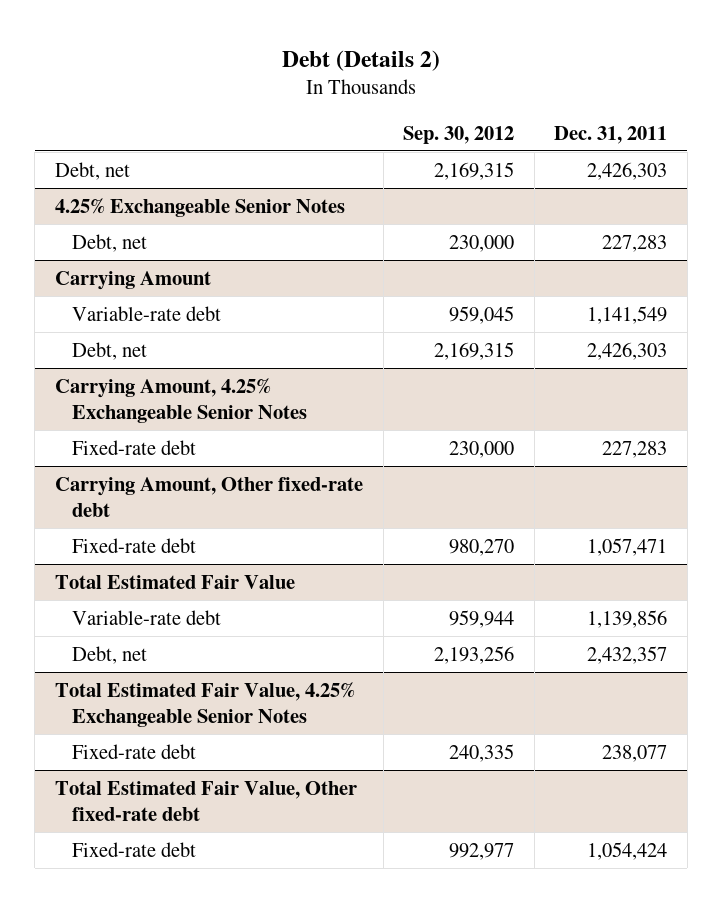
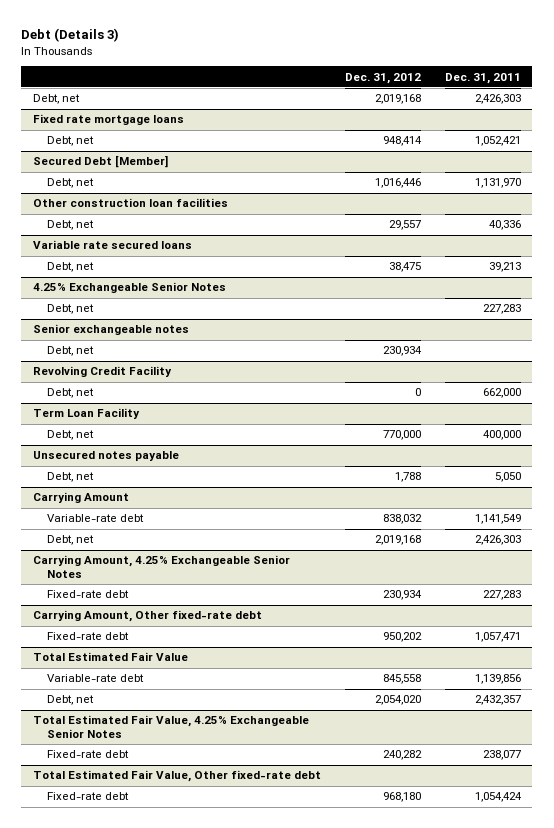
- Debt (Details 2)
+ Debt (Details 3)
- | Sep. 30, 2012 | Dec. 31, 2011
+ | Dec. 31, 2012 | Dec. 31, 2011
+ Fixed rate mortgage loans
+ Debt, net | 948,414 | 1,052,421
+ Secured Debt [Member]
+ Debt, net | 1,016,446 | 1,131,970
+ Other construction loan facilities
+ Debt, net | 29,557 | 40,336
+ Variable rate secured loans
+ Debt, net | 38,475 | 39,213
+ Senior exchangeable notes
+ Debt, net | 230,934 |
+ Revolving Credit Facility
+ Debt, net | 0 | 662,000
+ Term Loan Facility
+ Debt, net | 770,000 | 400,000
+ Unsecured notes payable
+ Debt, net | 1,788 | 5,050

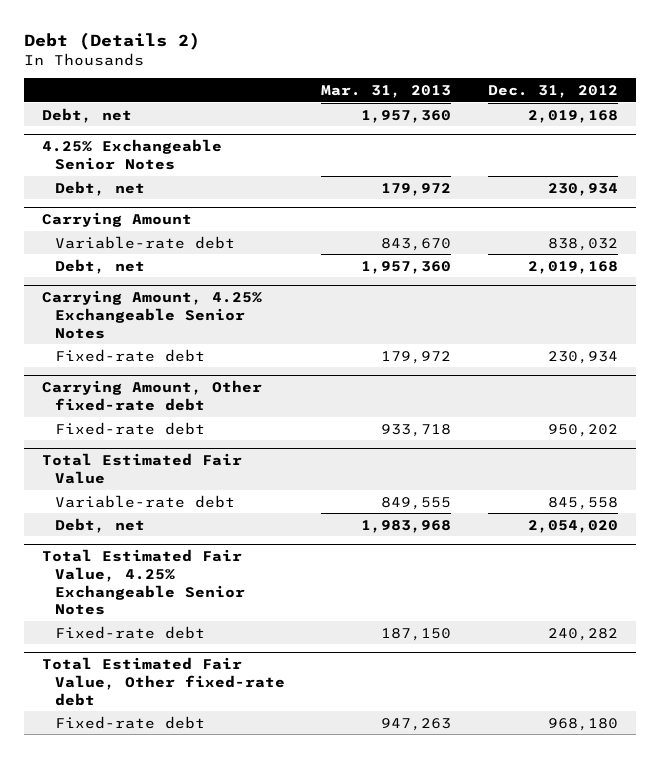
- Debt (Details 3)
+ Debt (Details 2)
- | Dec. 31, 2012 | Dec. 31, 2011
+ | Mar. 31, 2013 | Dec. 31, 2012
- Fixed rate mortgage loans
- Debt, net | 948,414 | 1,052,421
- Secured Debt [Member]
- Debt, net | 1,016,446 | 1,131,970
- Other construction loan facilities
- Debt, net | 29,557 | 40,336
- Variable rate secured loans
- Debt, net | 38,475 | 39,213
@ 4.25% Exchangeable Senior Notes
- Debt, net | | 227,283
- Senior exchangeable notes
- Revolving Credit Facility
- Debt, net | 0 | 662,000
- Term Loan Facility
- Debt, net | 770,000 | 400,000
- Unsecured notes payable
- Debt, net | 1,788 | 5,050

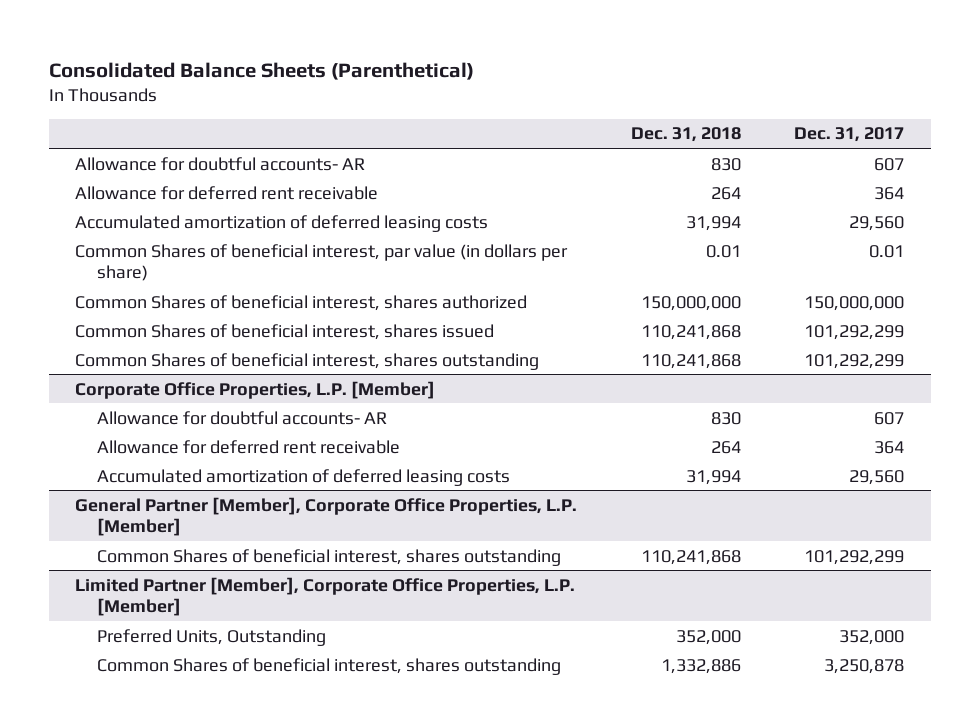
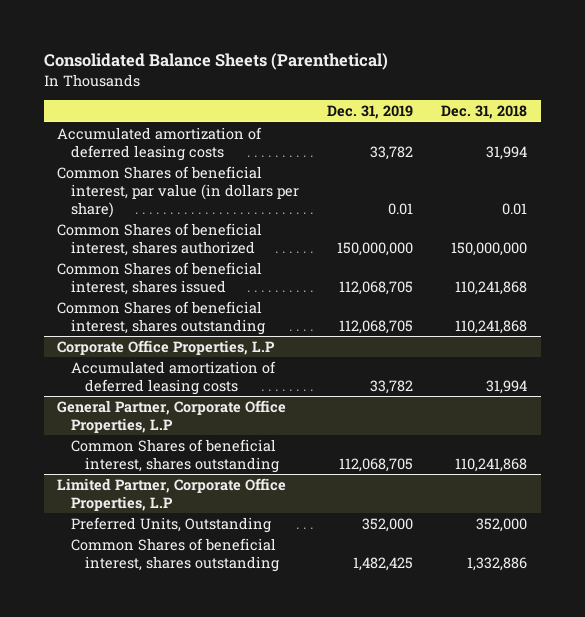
- | Dec. 31, 2018 | Dec. 31, 2017
+ | Dec. 31, 2019 | Dec. 31, 2018
- Allowance for doubtful accounts- AR | 830 | 607
- Allowance for deferred rent receivable | 264 | 364
- Corporate Office Properties, L.P. [Member]
- Allowance for doubtful accounts- AR | 830 | 607
- Allowance for deferred rent receivable | 264 | 364
+ Corporate Office Properties, L.P
- General Partner [Member], Corporate Office Properties, L.P. [Member]
+ General Partner, Corporate Office Properties, L.P
- Limited Partner [Member], Corporate Office Properties, L.P. [Member]
+ Limited Partner, Corporate Office Properties, L.P

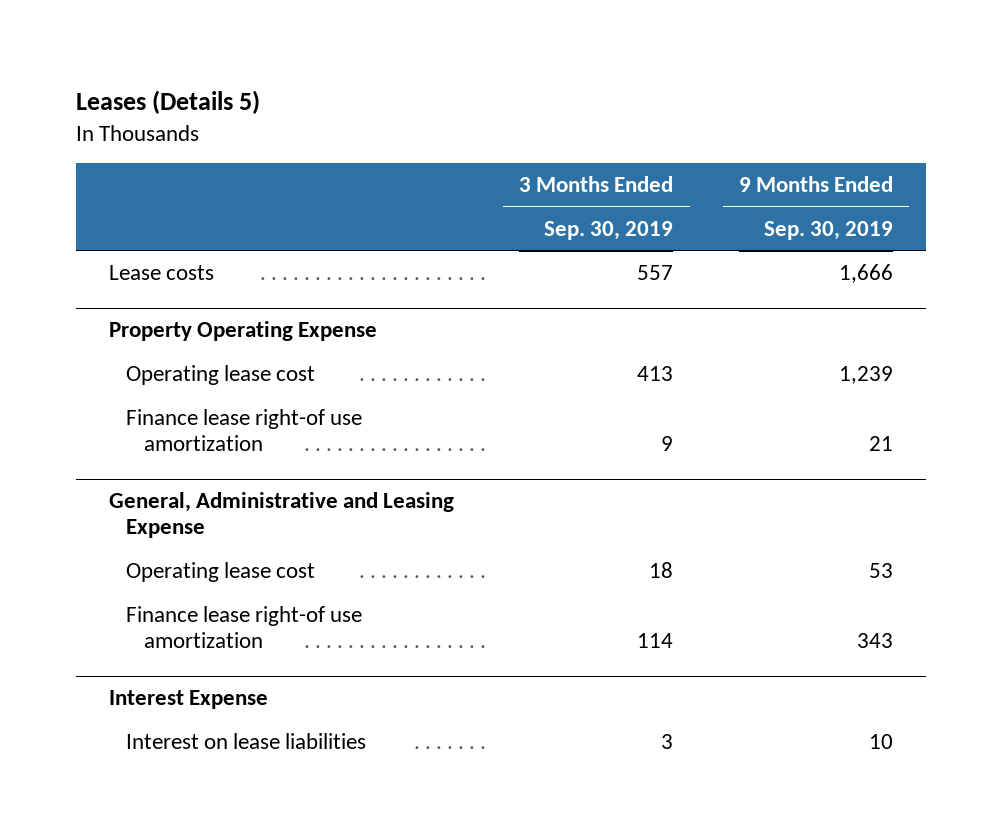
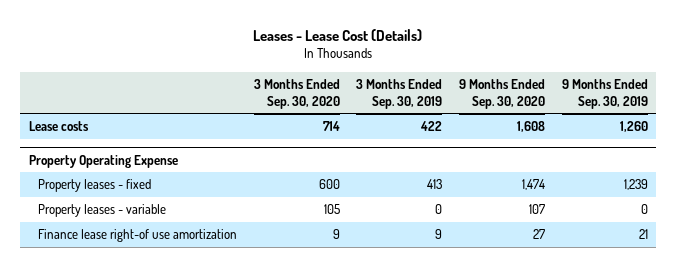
- Leases (Details 5)
+ Leases - Lease Cost (Details)
- | 3 Months Ended Sep. 30, 2019 | 9 Months Ended Sep. 30, 2019
+ | 3 Months Ended Sep. 30, 2020 | 3 Months Ended Sep. 30, 2019 | 9 Months Ended Sep. 30, 2020 | 9 Months Ended Sep. 30, 2019
- Lease costs | 557 | 1,666
+ Lease costs | 714 | 422 | 1,608 | 1,260
@ Property Operating Expense
- Operating lease cost | 413 | 1,239
+ Property leases - fixed | 600 | 413 | 1,474 | 1,239
+ Property leases - variable | 105 | 0 | 107 | 0
- General, Administrative and Leasing Expense
- Operating lease cost | 18 | 53
- Finance lease right-of use amortization | 114 | 343
- Interest Expense
- Interest on lease liabilities | 3 | 10

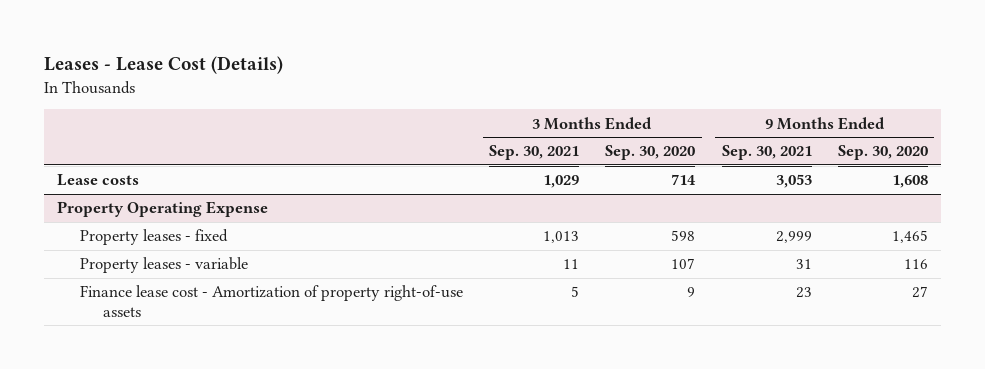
- | 3 Months Ended Sep. 30, 2020 | 3 Months Ended Sep. 30, 2019 | 9 Months Ended Sep. 30, 2020 | 9 Months Ended Sep. 30, 2019
+ | 3 Months Ended Sep. 30, 2021 | 3 Months Ended Sep. 30, 2020 | 9 Months Ended Sep. 30, 2021 | 9 Months Ended Sep. 30, 2020
@ Property Operating Expense
- Property leases - fixed | 600 | 413 | 1,474 | 1,239
- Property leases - variable | 105 | 0 | 107 | 0
- Finance lease right-of use amortization | 9 | 9 | 27 | 21
+ Property leases - fixed | 1,013 | 598 | 2,999 | 1,465
+ Property leases - variable | 11 | 107 | 31 | 116
+ Finance lease cost - Amortization of property right-of-use assets | 5 | 9 | 23 | 27

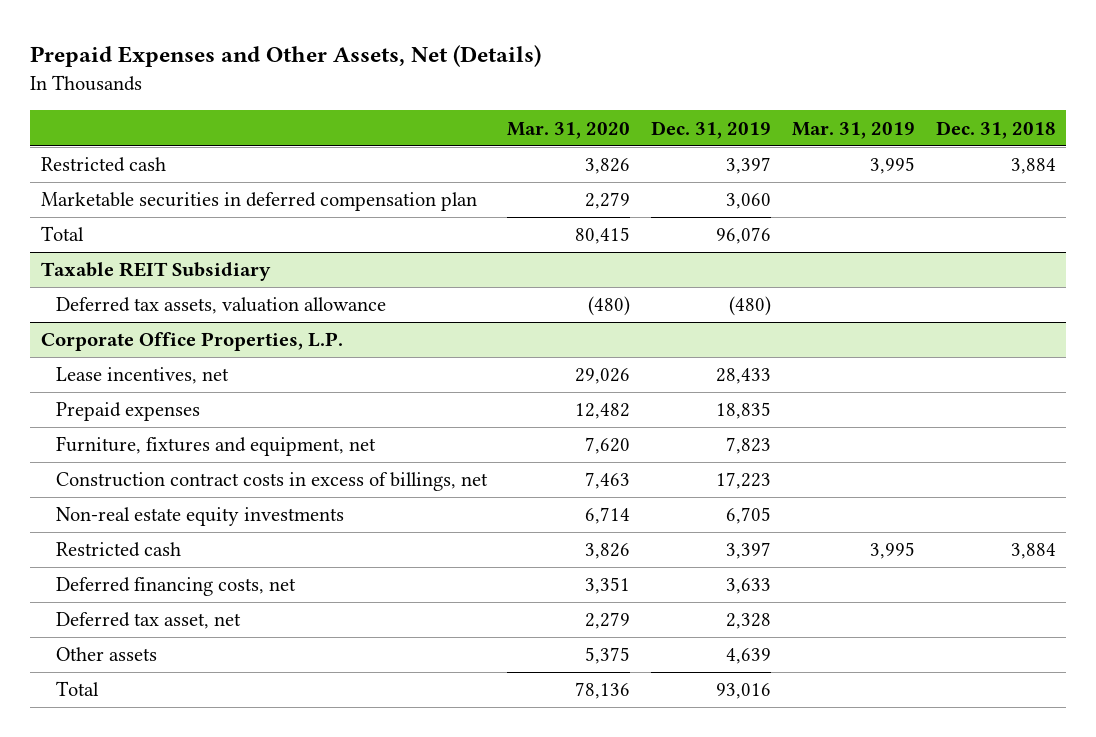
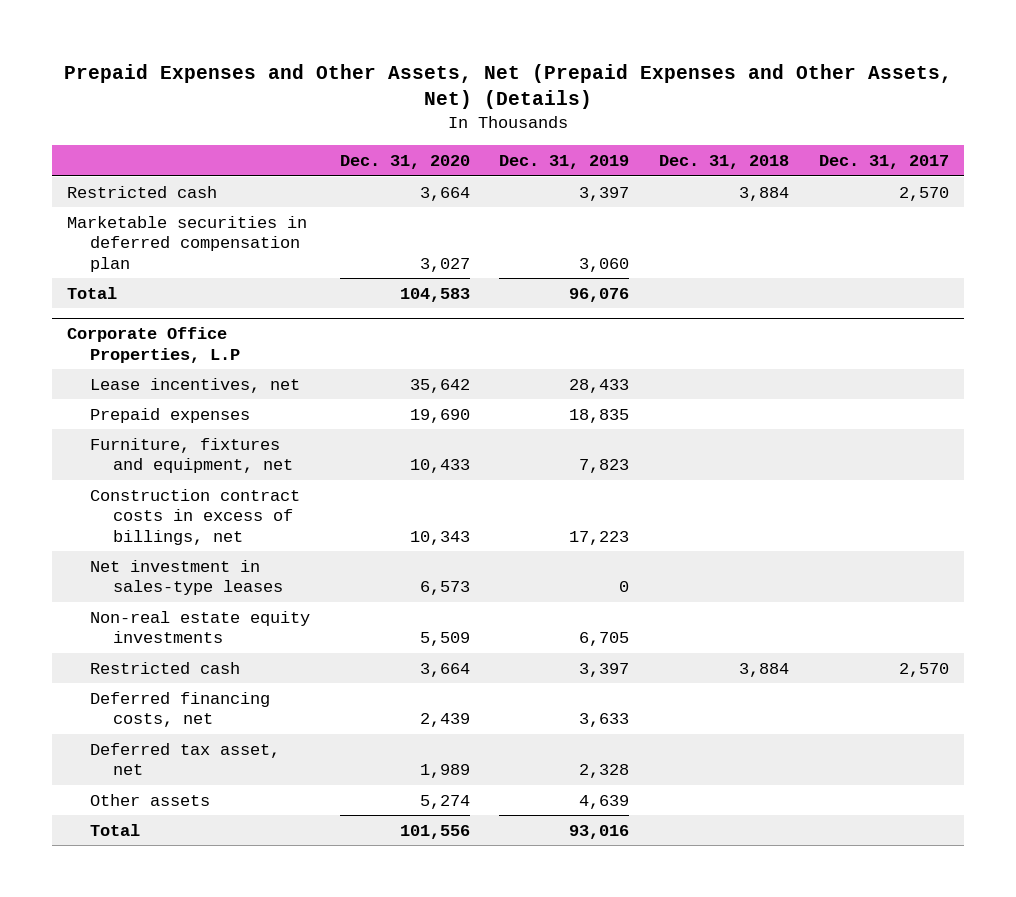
- Prepaid Expenses and Other Assets, Net (Details)
+ Prepaid Expenses and Other Assets, Net (Prepaid Expenses and Other Assets, Net) (Details)
- | Mar. 31, 2020 | Dec. 31, 2019 | Mar. 31, 2019 | Dec. 31, 2018
+ | Dec. 31, 2020 | Dec. 31, 2019 | Dec. 31, 2018 | Dec. 31, 2017
- Taxable REIT Subsidiary
- Deferred tax assets, valuation allowance | (480) | (480) | |
- Corporate Office Properties, L.P.
+ Corporate Office Properties, L.P
+ Net investment in sales-type leases | 6,573 | 0 | |

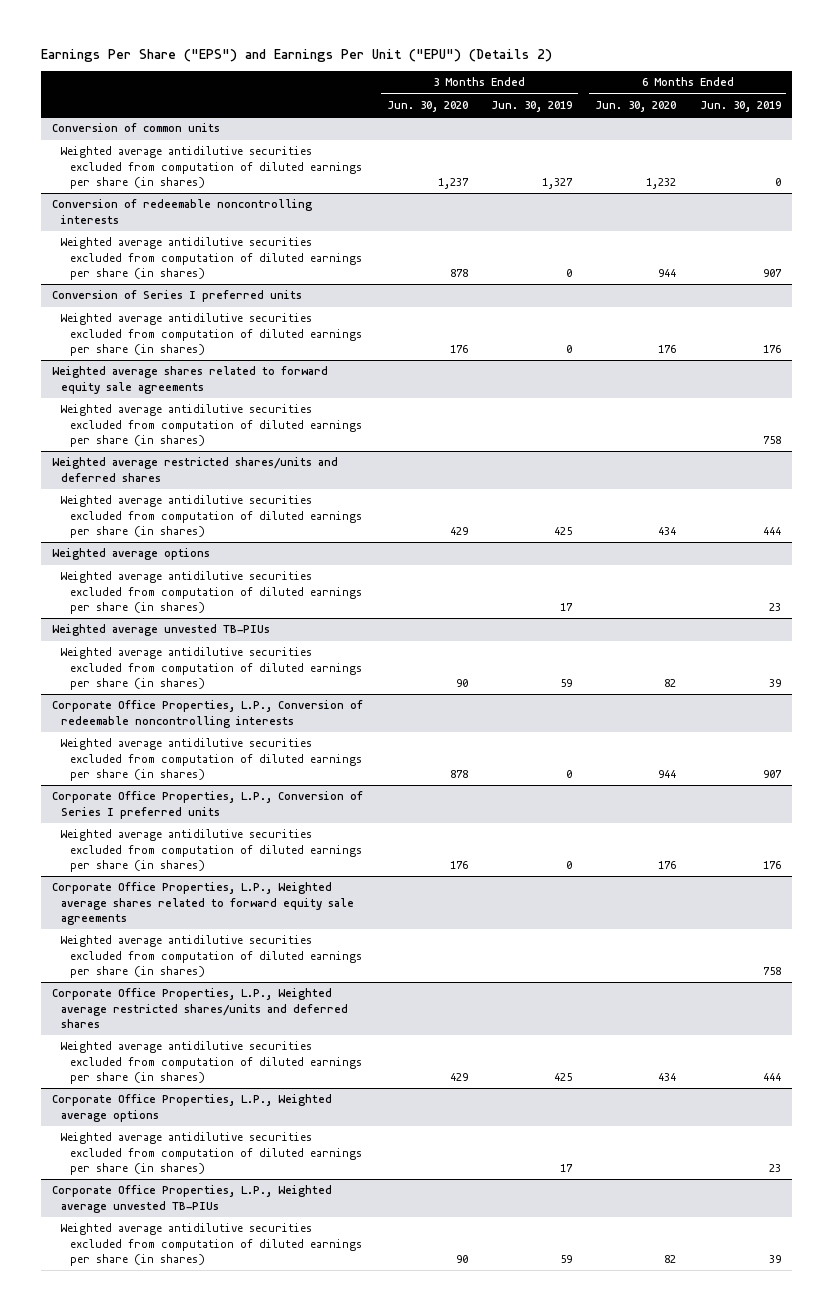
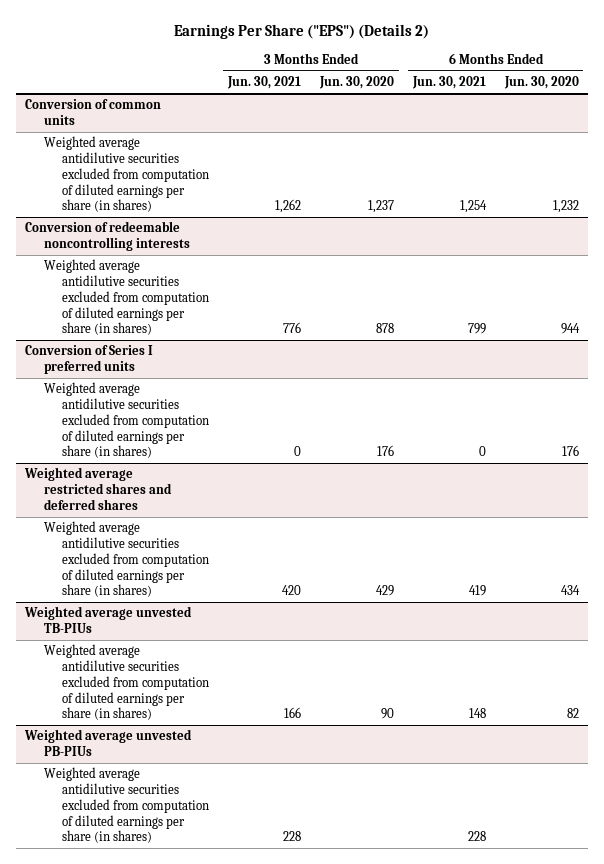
- Earnings Per Share ("EPS") and Earnings Per Unit ("EPU") (Details 2)
+ Earnings Per Share ("EPS") (Details 2)
- | 3 Months Ended Jun. 30, 2020 | 3 Months Ended Jun. 30, 2019 | 6 Months Ended Jun. 30, 2020 | 6 Months Ended Jun. 30, 2019
+ | 3 Months Ended Jun. 30, 2021 | 3 Months Ended Jun. 30, 2020 | 6 Months Ended Jun. 30, 2021 | 6 Months Ended Jun. 30, 2020
- Weighted average shares related to forward equity sale agreements
- Weighted average antidilutive securities excluded from computation of diluted earnings per share (in shares) | | | | 758
- Weighted average restricted shares/units and deferred shares
+ Weighted average restricted shares and deferred shares
- Weighted average options
- Weighted average antidilutive securities excluded from computation of diluted earnings per share (in shares) | | 17 | | 23
- Corporate Office Properties, L.P., Conversion of redeemable noncontrolling interests
- Weighted average antidilutive securities excluded from computation of diluted earnings per share (in shares) | 878 | 0 | 944 | 907
- Corporate Office Properties, L.P., Conversion of Series I preferred units
- Weighted average antidilutive securities excluded from computation of diluted earnings per share (in shares) | 176 | 0 | 176 | 176
- Corporate Office Properties, L.P., Weighted average shares related to forward equity sale agreements
- Weighted average antidilutive securities excluded from computation of diluted earnings per share (in shares) | | | | 758
- Corporate Office Properties, L.P., Weighted average restricted shares/units and deferred shares
- Weighted average antidilutive securities excluded from computation of diluted earnings per share (in shares) | 429 | 425 | 434 | 444
- Corporate Office Properties, L.P., Weighted average options
+ Weighted average unvested PB-PIUs
- Corporate Office Properties, L.P., Weighted average unvested TB-PIUs
- Weighted average antidilutive securities excluded from computation of diluted earnings per share (in shares) | 90 | 59 | 82 | 39

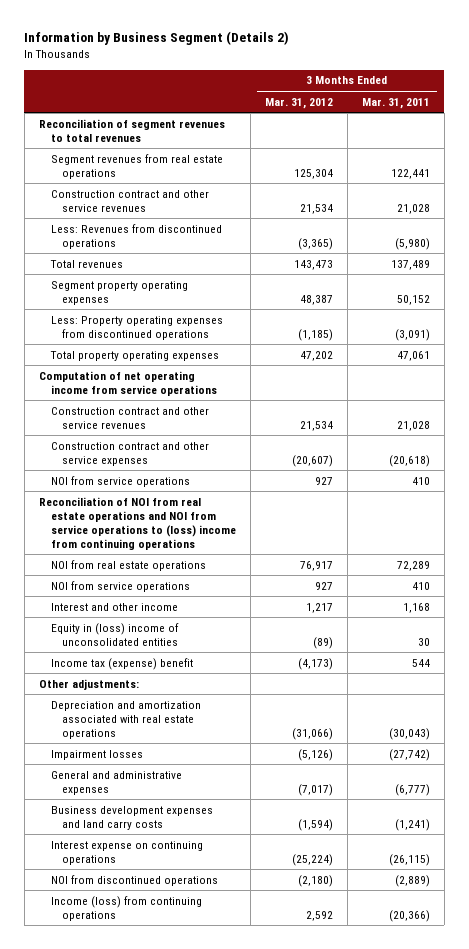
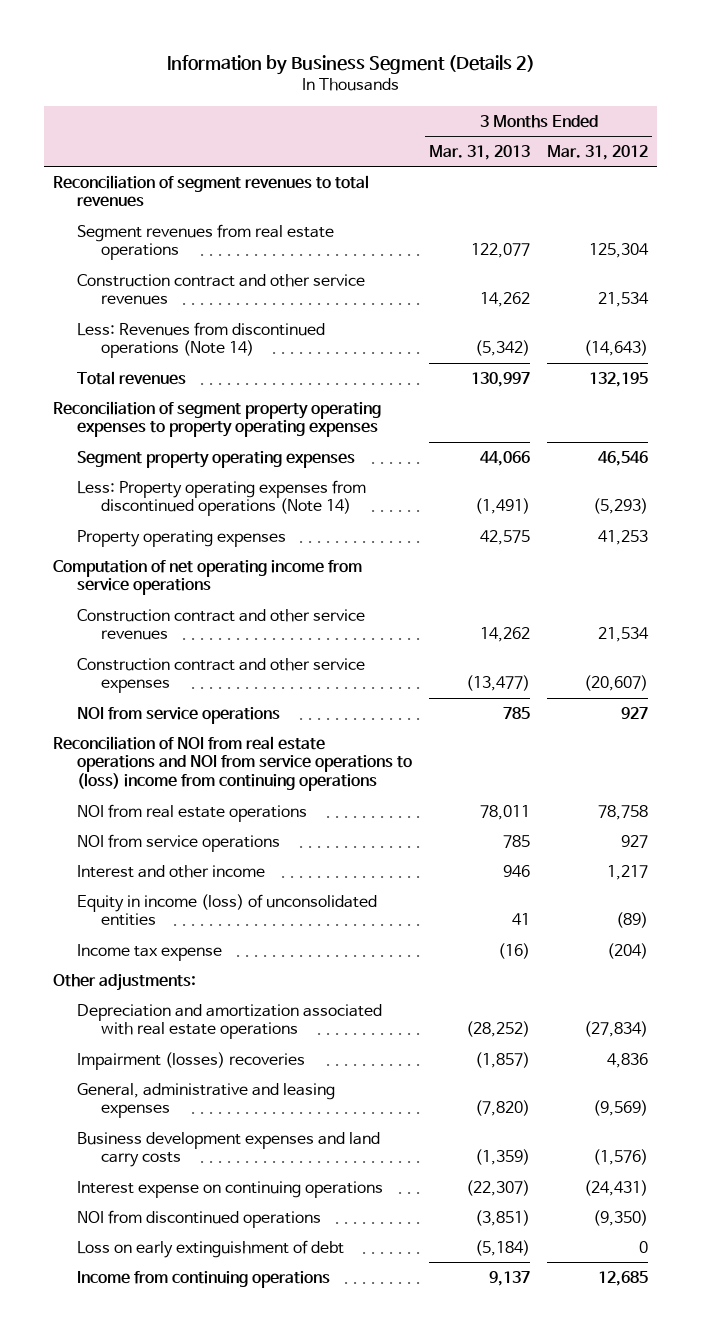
- | 3 Months Ended Mar. 31, 2012 | 3 Months Ended Mar. 31, 2011
+ | 3 Months Ended Mar. 31, 2013 | 3 Months Ended Mar. 31, 2012
- Less: Revenues from discontinued operations | (3,365) | (5,980)
- Total revenues | 143,473 | 137,489
- Segment property operating expenses | 48,387 | 50,152
- Less: Property operating expenses from discontinued operations | (1,185) | (3,091)
- Total property operating expenses | 47,202 | 47,061
+ Less: Revenues from discontinued operations (Note 14) | (5,342) | (14,643)
+ Total revenues | 130,997 | 132,195
+ Reconciliation of segment property operating expenses to property operating expenses
+ Segment property operating expenses | 44,066 | 46,546
+ Less: Property operating expenses from discontinued operations (Note 14) | (1,491) | (5,293)
+ Property operating expenses | 42,575 | 41,253
- NOI from real estate operations | 76,917 | 72,289
+ NOI from real estate operations | 78,011 | 78,758
- Equity in (loss) income of unconsolidated entities | (89) | 30
- Income tax (expense) benefit | (4,173) | 544
+ Equity in income (loss) of unconsolidated entities | 41 | (89)
+ Income tax expense | (16) | (204)
- Depreciation and amortization associated with real estate operations | (31,066) | (30,043)
- Impairment losses | (5,126) | (27,742)
- General and administrative expenses | (7,017) | (6,777)
- Business development expenses and land carry costs | (1,594) | (1,241)
- Interest expense on continuing operations | (25,224) | (26,115)
- NOI from discontinued operations | (2,180) | (2,889)
- Income (loss) from continuing operations | 2,592 | (20,366)
+ Depreciation and amortization associated with real estate operations | (28,252) | (27,834)
+ Impairment (losses) recoveries | (1,857) | 4,836
+ General, administrative and leasing expenses | (7,820) | (9,569)
+ Business development expenses and land carry costs | (1,359) | (1,576)
+ Interest expense on continuing operations | (22,307) | (24,431)
+ NOI from discontinued operations | (3,851) | (9,350)
+ Loss on early extinguishment of debt | (5,184) | 0
+ Income from continuing operations | 9,137 | 12,685

